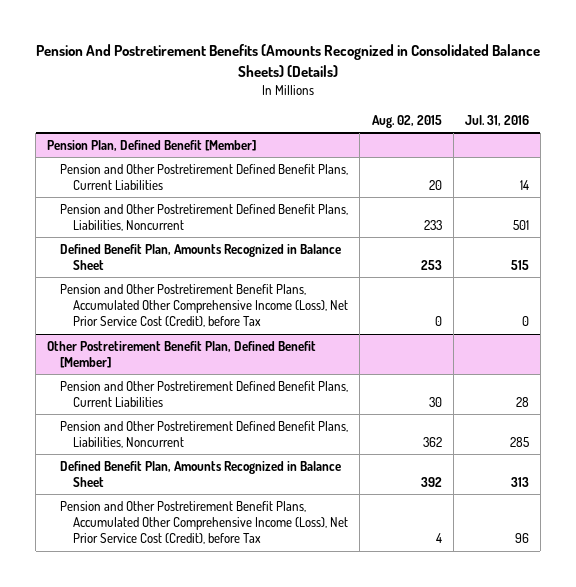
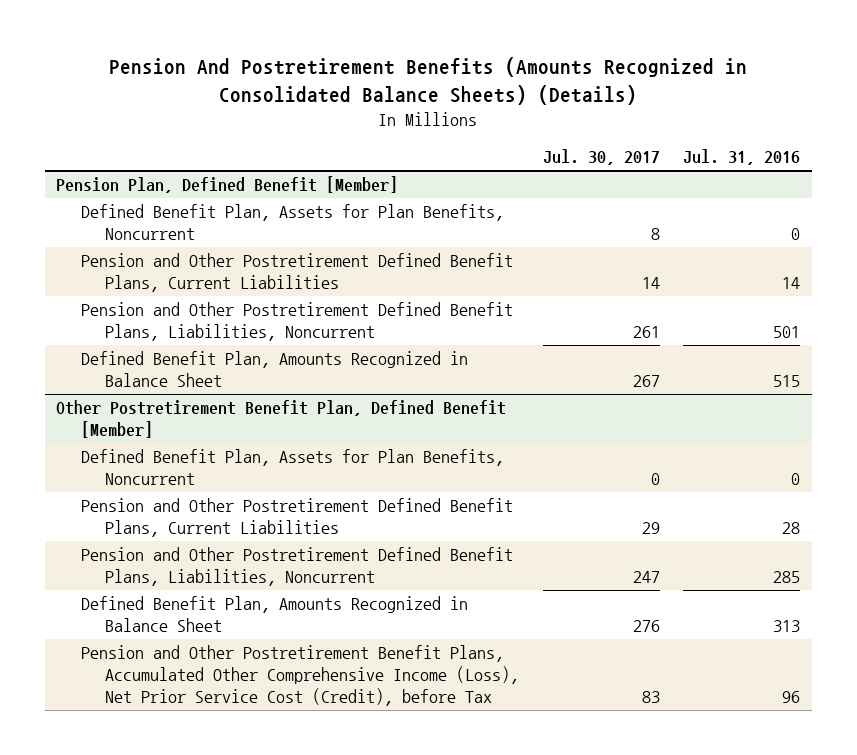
- | Aug. 02, 2015 | Jul. 31, 2016
+ | Jul. 30, 2017 | Jul. 31, 2016
@ Pension Plan, Defined Benefit [Member]
+ Defined Benefit Plan, Assets for Plan Benefits, Noncurrent | 8 | 0
- Pension and Other Postretirement Benefit Plans, Accumulated Other Comprehensive Income (Loss), Net Prior Service Cost (Credit), before Tax | 0 | 0
@ Other Postretirement Benefit Plan, Defined Benefit [Member]
+ Defined Benefit Plan, Assets for Plan Benefits, Noncurrent | 0 | 0

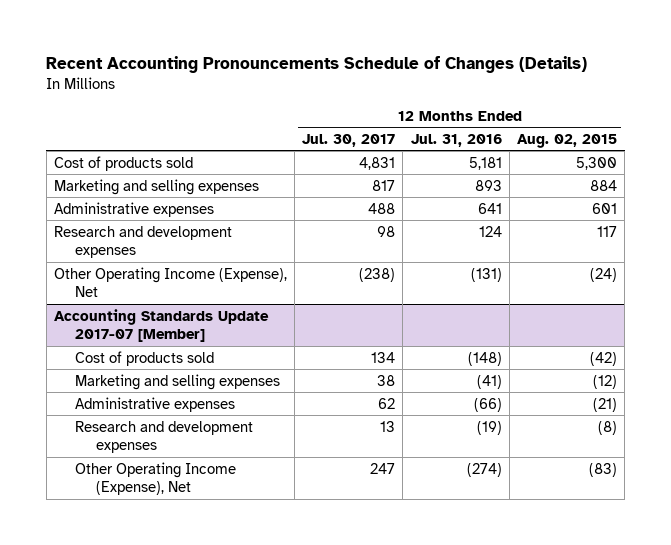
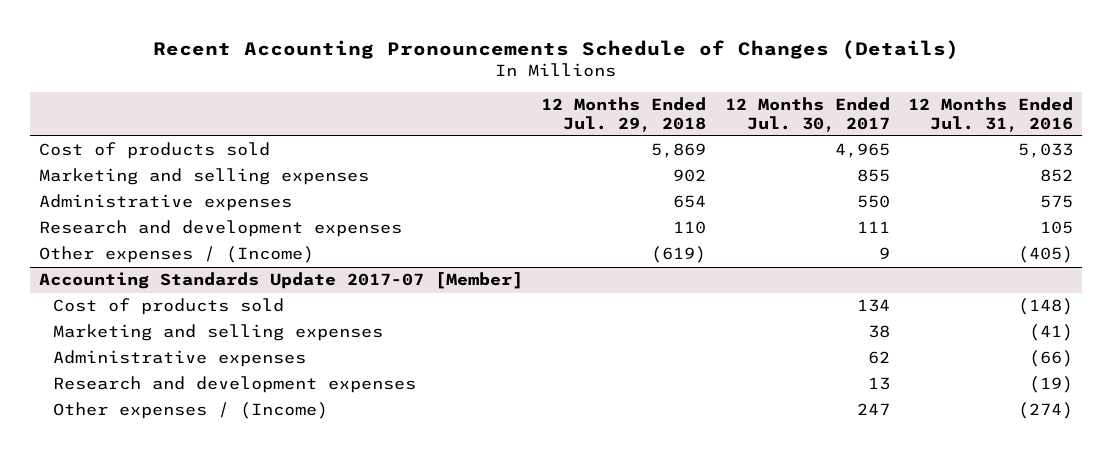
- | 12 Months Ended Jul. 30, 2017 | 12 Months Ended Jul. 31, 2016 | 12 Months Ended Aug. 02, 2015
+ | 12 Months Ended Jul. 29, 2018 | 12 Months Ended Jul. 30, 2017 | 12 Months Ended Jul. 31, 2016
- Cost of products sold | 4,831 | 5,181 | 5,300
- Marketing and selling expenses | 817 | 893 | 884
- Administrative expenses | 488 | 641 | 601
- Research and development expenses | 98 | 124 | 117
- Other Operating Income (Expense), Net | (238) | (131) | (24)
+ Cost of products sold | 5,869 | 4,965 | 5,033
+ Marketing and selling expenses | 902 | 855 | 852
+ Administrative expenses | 654 | 550 | 575
+ Research and development expenses | 110 | 111 | 105
+ Other expenses / (Income) | (619) | 9 | (405)
@ Accounting Standards Update 2017-07 [Member]
- Other Operating Income (Expense), Net | 247 | (274) | (83)
+ Other expenses / (Income) | | 247 | (274)

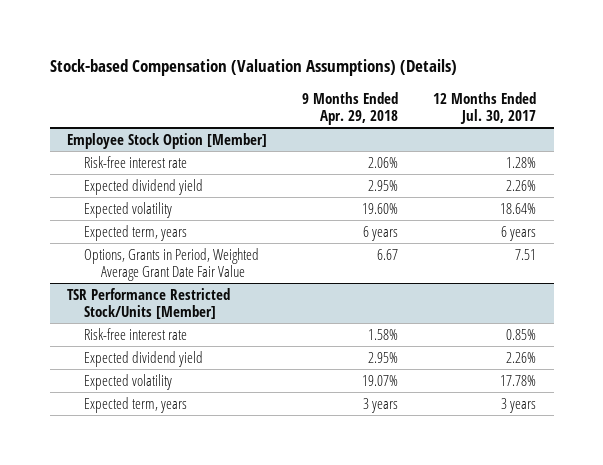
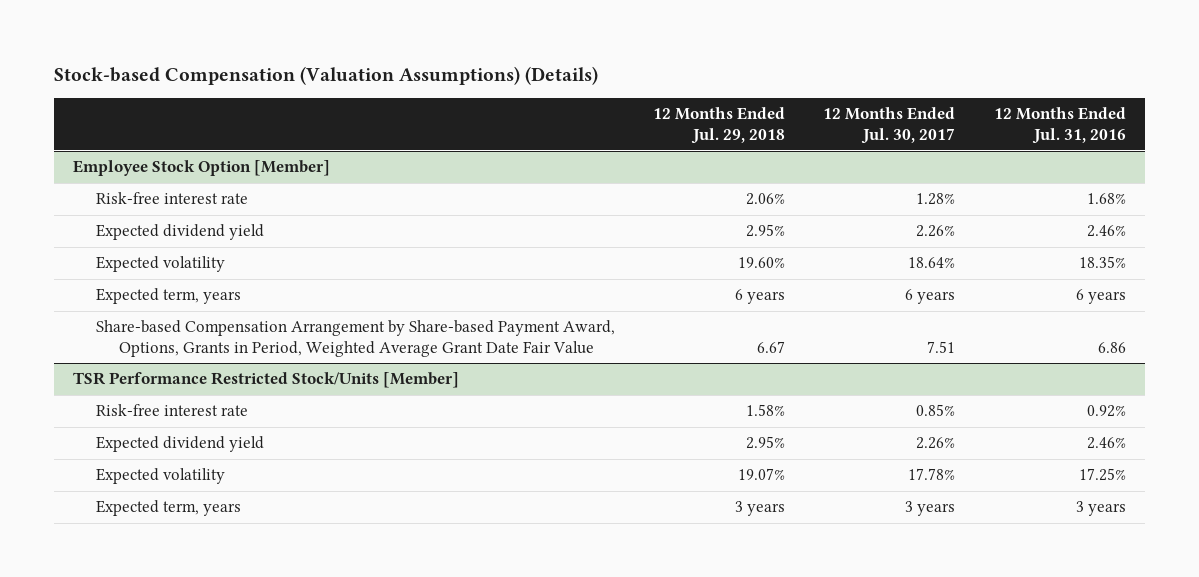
- | 9 Months Ended Apr. 29, 2018 | 12 Months Ended Jul. 30, 2017
+ | 12 Months Ended Jul. 29, 2018 | 12 Months Ended Jul. 30, 2017 | 12 Months Ended Jul. 31, 2016
@ Employee Stock Option [Member]
- Options, Grants in Period, Weighted Average Grant Date Fair Value | 6.67 | 7.51
+ Share-based Compensation Arrangement by Share-based Payment Award, Options, Grants in Period, Weighted Average Grant Date Fair Value | 6.67 | 7.51 | 6.86

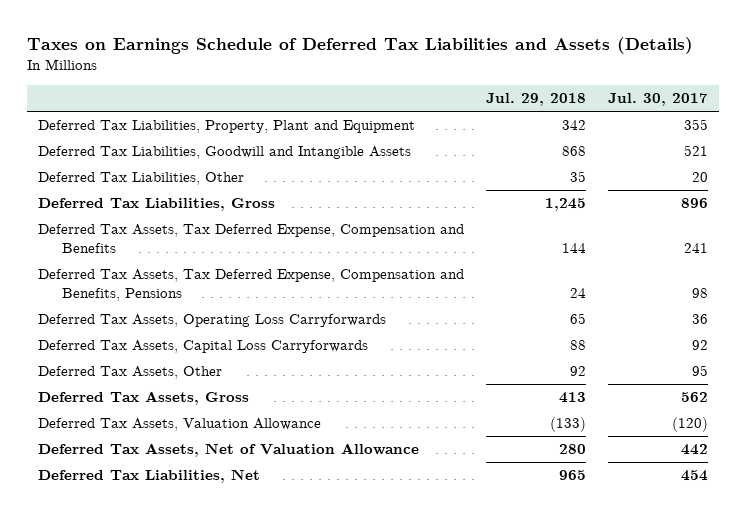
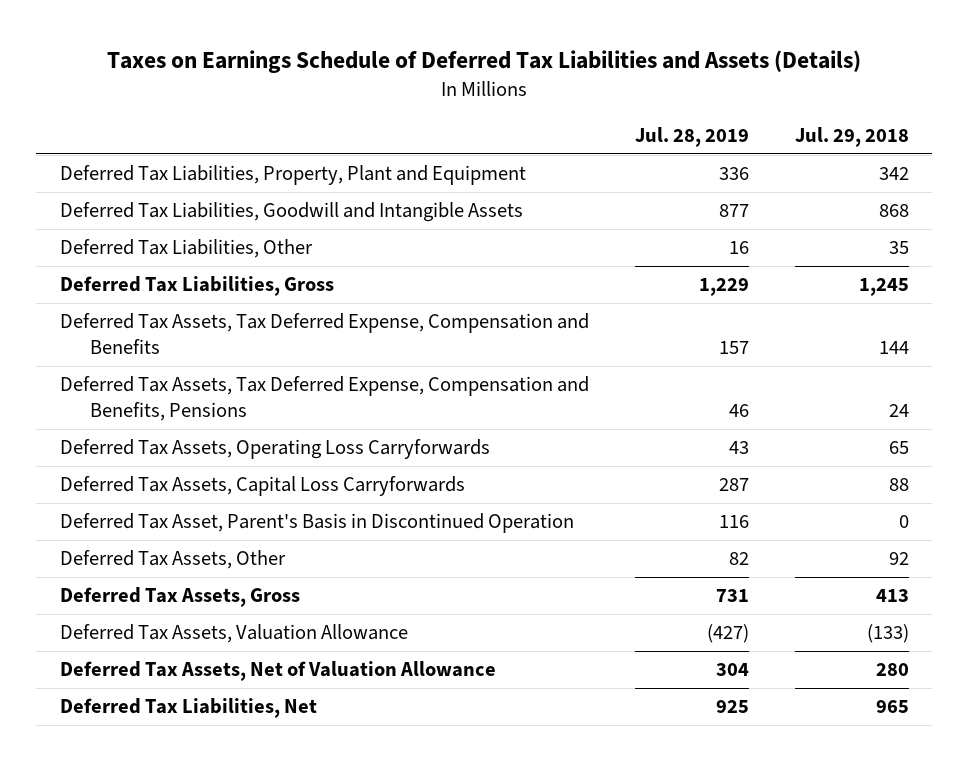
- | Jul. 29, 2018 | Jul. 30, 2017
+ | Jul. 28, 2019 | Jul. 29, 2018
+ Deferred Tax Asset, Parent's Basis in Discontinued Operation | 116 | 0

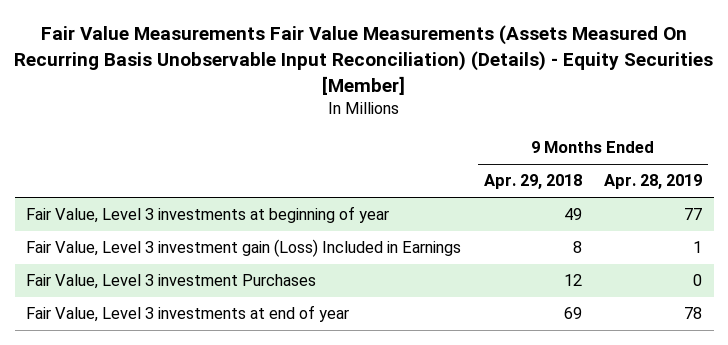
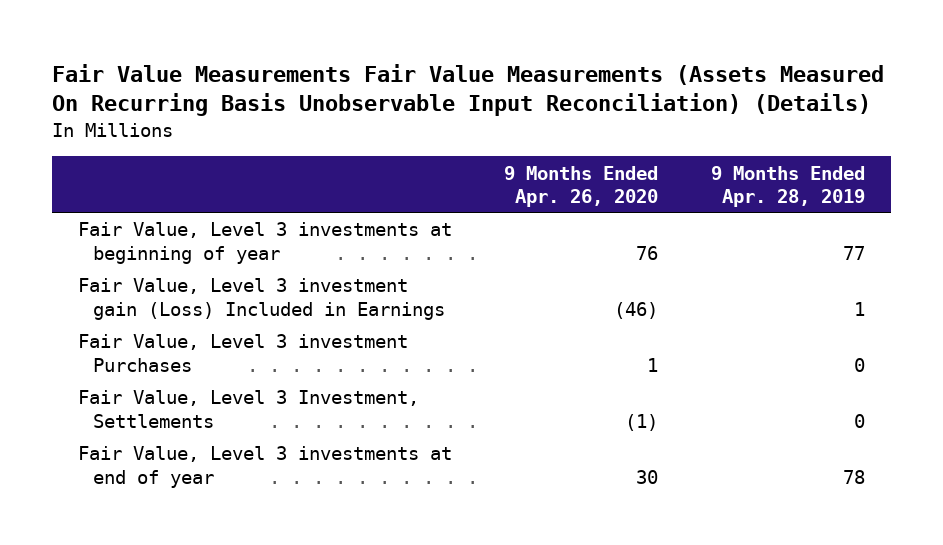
- Fair Value Measurements Fair Value Measurements (Assets Measured On Recurring Basis Unobservable Input Reconciliation) (Details) - Equity Securities [Member]
+ Fair Value Measurements Fair Value Measurements (Assets Measured On Recurring Basis Unobservable Input Reconciliation) (Details)
- | 9 Months Ended Apr. 29, 2018 | 9 Months Ended Apr. 28, 2019
+ | 9 Months Ended Apr. 26, 2020 | 9 Months Ended Apr. 28, 2019
+ Fair Value, Level 3 Investment, Settlements | (1) | 0

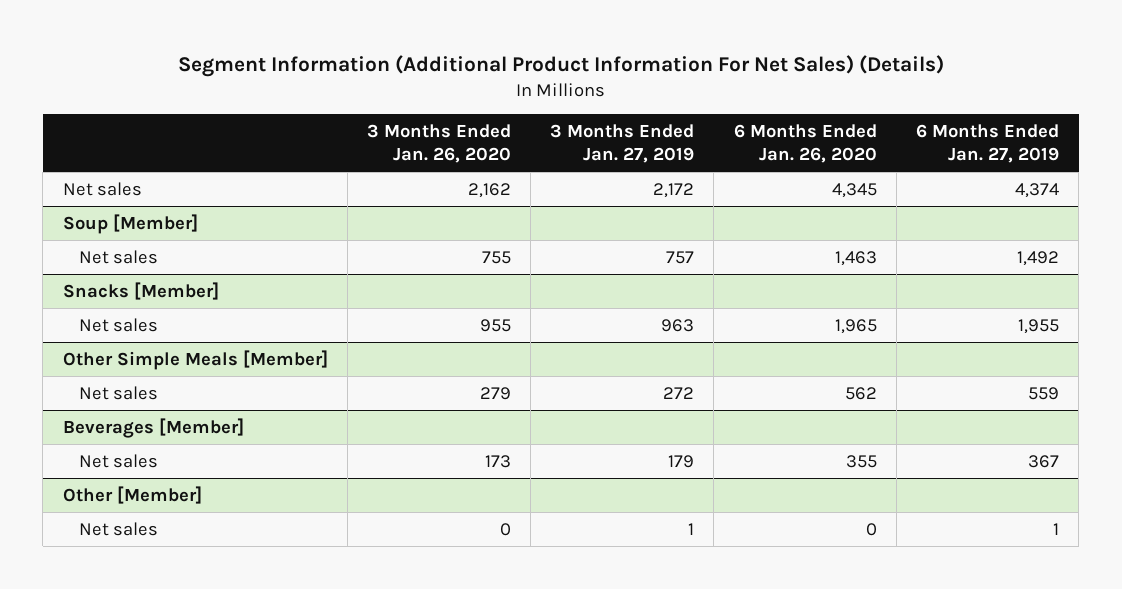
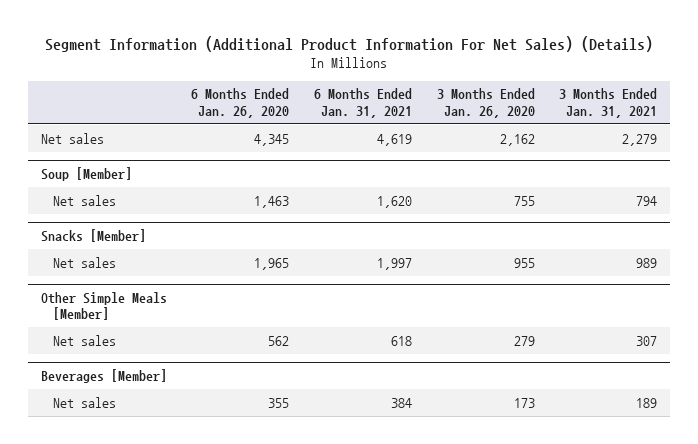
- | 3 Months Ended Jan. 26, 2020 | 3 Months Ended Jan. 27, 2019 | 6 Months Ended Jan. 26, 2020 | 6 Months Ended Jan. 27, 2019
+ | 6 Months Ended Jan. 26, 2020 | 6 Months Ended Jan. 31, 2021 | 3 Months Ended Jan. 26, 2020 | 3 Months Ended Jan. 31, 2021
- Other [Member]
- Net sales | 0 | 1 | 0 | 1

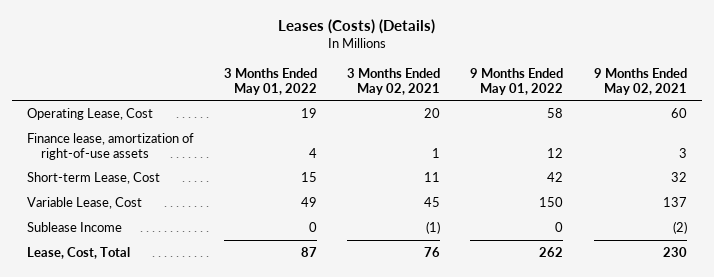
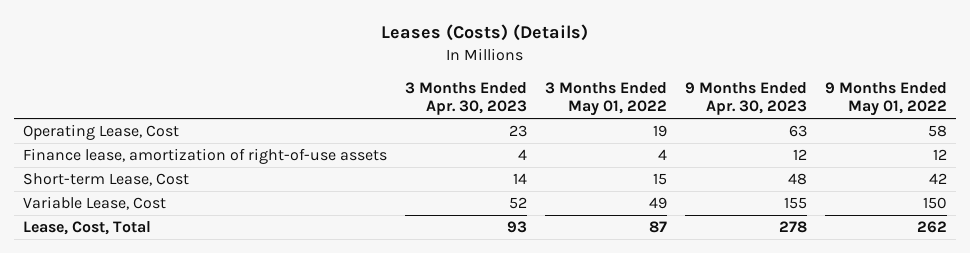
- | 3 Months Ended May 01, 2022 | 3 Months Ended May 02, 2021 | 9 Months Ended May 01, 2022 | 9 Months Ended May 02, 2021
+ | 3 Months Ended Apr. 30, 2023 | 3 Months Ended May 01, 2022 | 9 Months Ended Apr. 30, 2023 | 9 Months Ended May 01, 2022
- Sublease Income | 0 | (1) | 0 | (2)

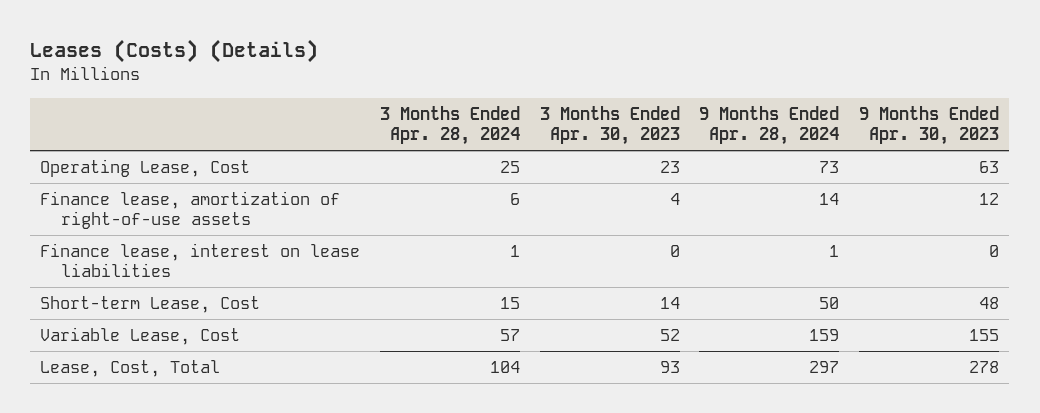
- | 3 Months Ended Apr. 30, 2023 | 3 Months Ended May 01, 2022 | 9 Months Ended Apr. 30, 2023 | 9 Months Ended May 01, 2022
+ | 3 Months Ended Apr. 28, 2024 | 3 Months Ended Apr. 30, 2023 | 9 Months Ended Apr. 28, 2024 | 9 Months Ended Apr. 30, 2023
+ Finance lease, interest on lease liabilities | 1 | 0 | 1 | 0

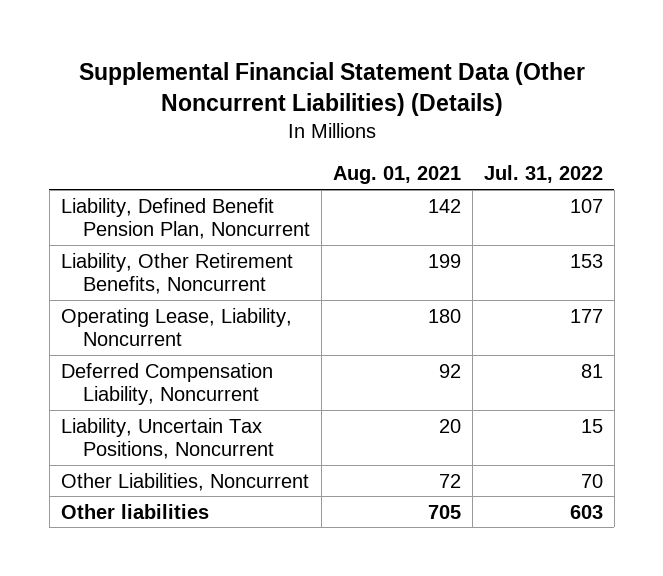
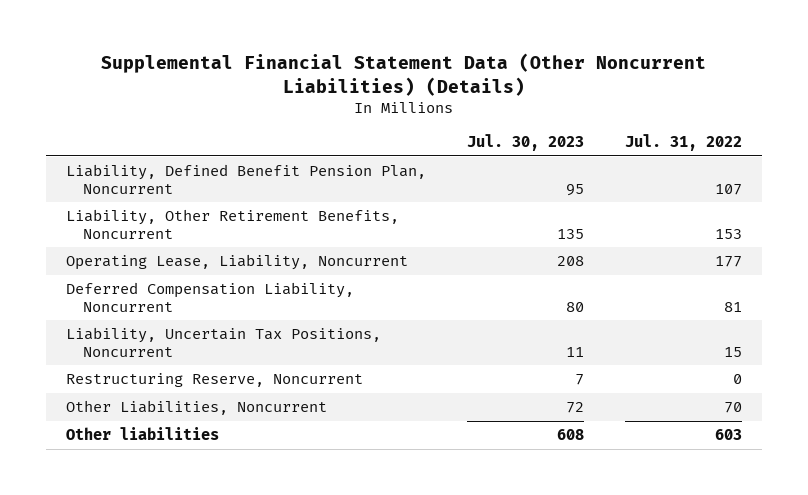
- | Aug. 01, 2021 | Jul. 31, 2022
+ | Jul. 30, 2023 | Jul. 31, 2022
+ Restructuring Reserve, Noncurrent | 7 | 0

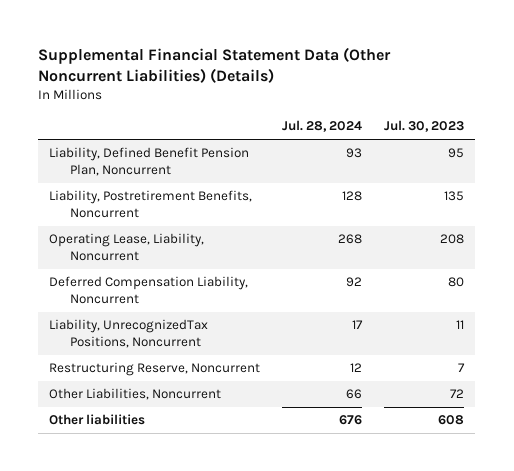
- | Jul. 30, 2023 | Jul. 31, 2022
+ | Jul. 28, 2024 | Jul. 30, 2023
- Liability, Other Retirement Benefits, Noncurrent | 135 | 153
+ Liability, Postretirement Benefits, Noncurrent | 128 | 135
- Liability, Uncertain Tax Positions, Noncurrent | 11 | 15
+ Liability, UnrecognizedTax Positions, Noncurrent | 17 | 11

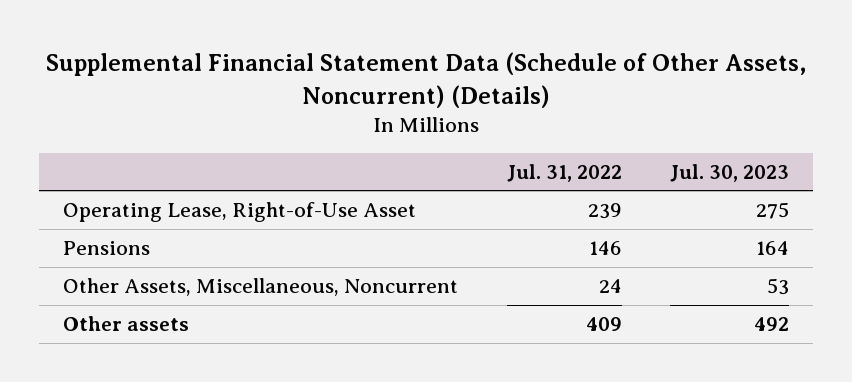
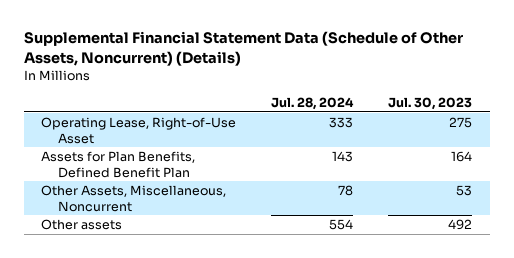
- | Jul. 31, 2022 | Jul. 30, 2023
+ | Jul. 28, 2024 | Jul. 30, 2023
- Pensions | 146 | 164
+ Assets for Plan Benefits, Defined Benefit Plan | 143 | 164

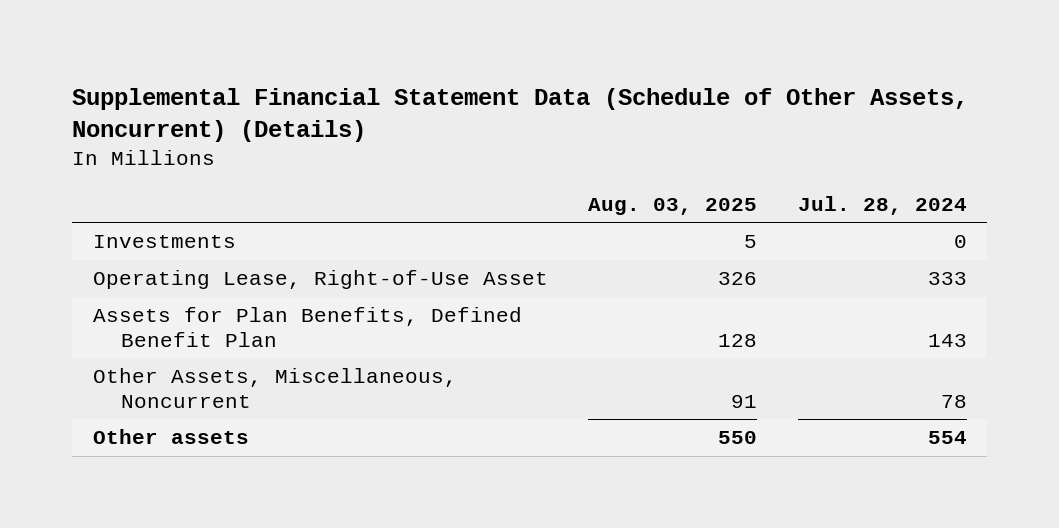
- | Jul. 28, 2024 | Jul. 30, 2023
+ | Aug. 03, 2025 | Jul. 28, 2024
+ Investments | 5 | 0

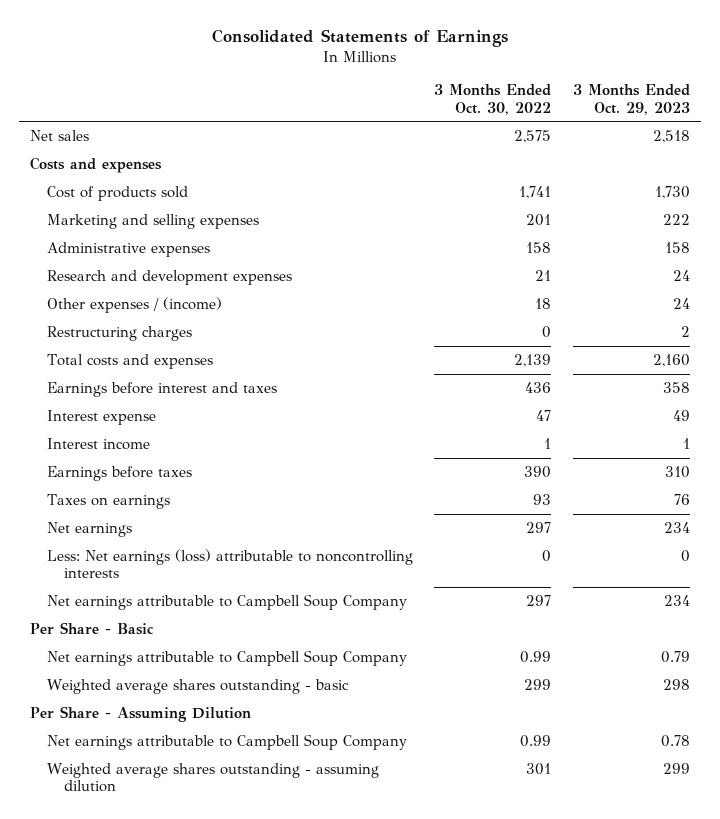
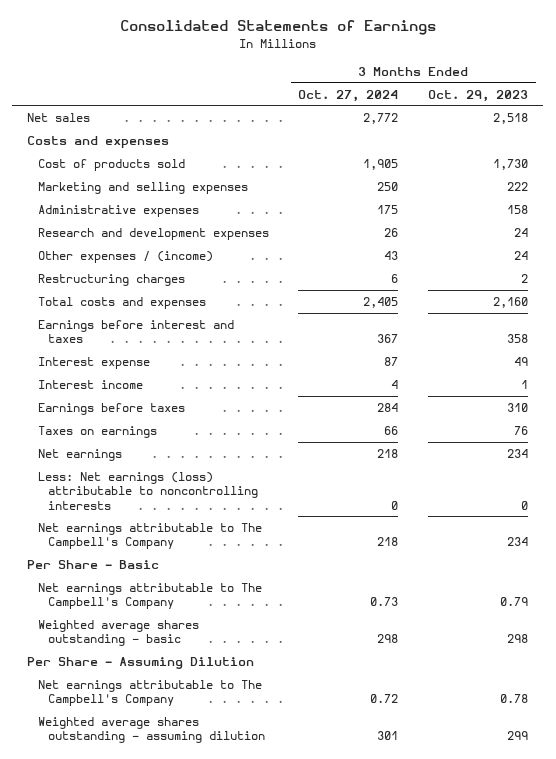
- | 3 Months Ended Oct. 30, 2022 | 3 Months Ended Oct. 29, 2023
+ | 3 Months Ended Oct. 27, 2024 | 3 Months Ended Oct. 29, 2023
- Net earnings attributable to Campbell Soup Company | 297 | 234
+ Net earnings attributable to The Campbell's Company | 218 | 234
- Net earnings attributable to Campbell Soup Company | 0.99 | 0.79
+ Net earnings attributable to The Campbell's Company | 0.73 | 0.79
- Net earnings attributable to Campbell Soup Company | 0.99 | 0.78
+ Net earnings attributable to The Campbell's Company | 0.72 | 0.78

